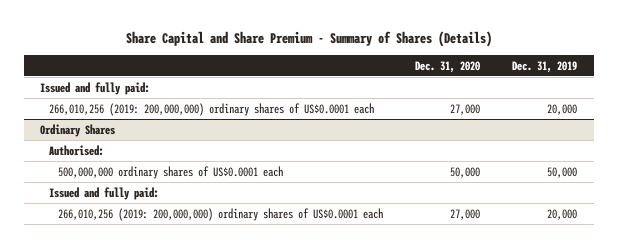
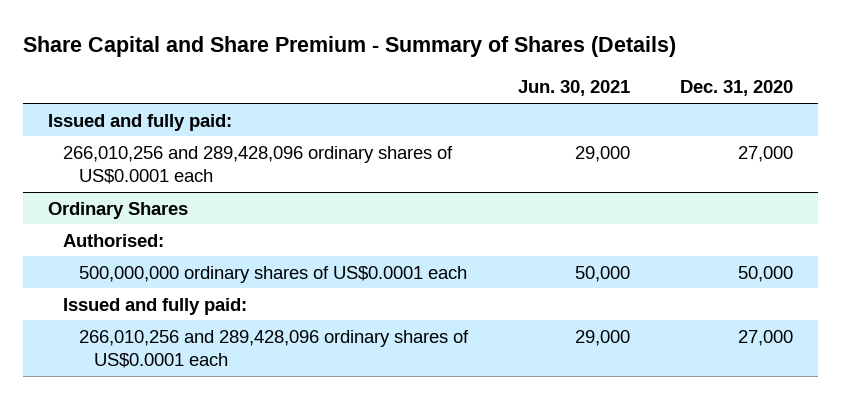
- | Dec. 31, 2020 | Dec. 31, 2019
+ | Jun. 30, 2021 | Dec. 31, 2020
- 266,010,256 (2019: 200,000,000) ordinary shares of US$0.0001 each | 27,000 | 20,000
+ 266,010,256 and 289,428,096 ordinary shares of US$0.0001 each | 29,000 | 27,000
@ Ordinary Shares
- 266,010,256 (2019: 200,000,000) ordinary shares of US$0.0001 each | 27,000 | 20,000
+ 266,010,256 and 289,428,096 ordinary shares of US$0.0001 each | 29,000 | 27,000

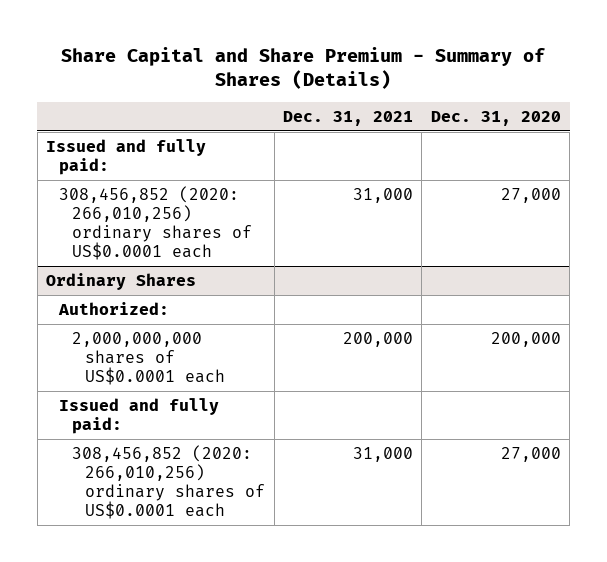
- | Jun. 30, 2021 | Dec. 31, 2020
+ | Dec. 31, 2021 | Dec. 31, 2020
- 266,010,256 and 289,428,096 ordinary shares of US$0.0001 each | 29,000 | 27,000
+ 308,456,852 (2020: 266,010,256) ordinary shares of US$0.0001 each | 31,000 | 27,000
@ Ordinary Shares
- Authorised:
- 500,000,000 ordinary shares of US$0.0001 each | 50,000 | 50,000
+ Authorized:
+ 2,000,000,000 shares of US$0.0001 each | 200,000 | 200,000
- 266,010,256 and 289,428,096 ordinary shares of US$0.0001 each | 29,000 | 27,000
+ 308,456,852 (2020: 266,010,256) ordinary shares of US$0.0001 each | 31,000 | 27,000

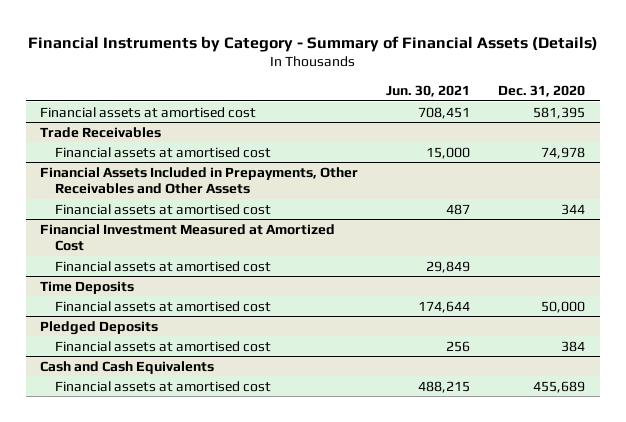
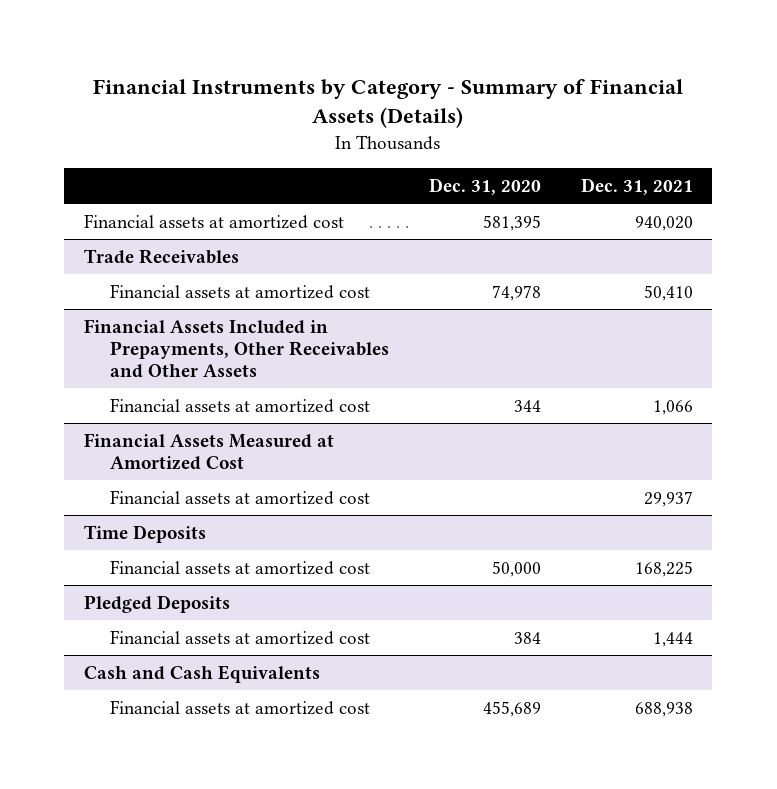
- | Jun. 30, 2021 | Dec. 31, 2020
+ | Dec. 31, 2020 | Dec. 31, 2021
- Financial assets at amortised cost | 708,451 | 581,395
+ Financial assets at amortized cost | 581,395 | 940,020
@ Trade Receivables
- Financial assets at amortised cost | 15,000 | 74,978
+ Financial assets at amortized cost | 74,978 | 50,410
@ Financial Assets Included in Prepayments, Other Receivables and Other Assets
- Financial assets at amortised cost | 487 | 344
- Financial Investment Measured at Amortized Cost
- Financial assets at amortised cost | 29,849 |
@ Financial Assets Included in Prepayments, Other Receivables and Other Assets
+ Financial assets at amortized cost | 344 | 1,066
+ Financial Assets Measured at Amortized Cost
+ Financial assets at amortized cost | | 29,937
@ Time Deposits
- Financial assets at amortised cost | 174,644 | 50,000
+ Financial assets at amortized cost | 50,000 | 168,225
@ Pledged Deposits
- Financial assets at amortised cost | 256 | 384
+ Financial assets at amortized cost | 384 | 1,444
@ Cash and Cash Equivalents
- Financial assets at amortised cost | 488,215 | 455,689
+ Financial assets at amortized cost | 455,689 | 688,938

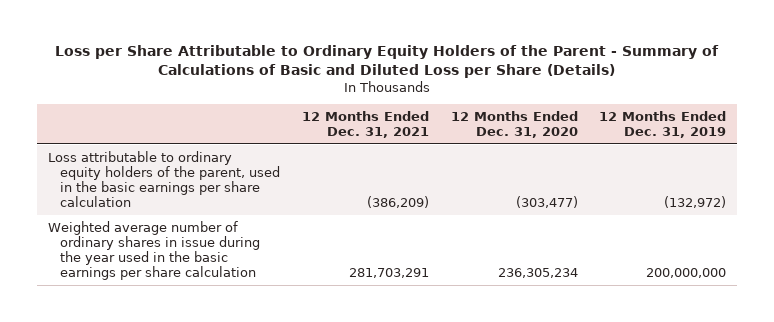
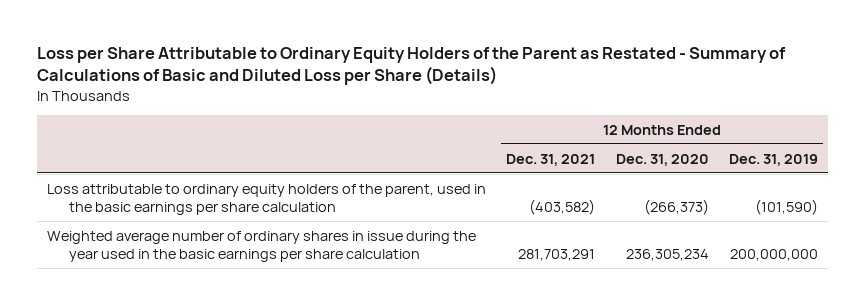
- Loss per Share Attributable to Ordinary Equity Holders of the Parent - Summary of Calculations of Basic and Diluted Loss per Share (Details)
+ Loss per Share Attributable to Ordinary Equity Holders of the Parent as Restated - Summary of Calculations of Basic and Diluted Loss per Share (Details)
- Loss attributable to ordinary equity holders of the parent, used in the basic earnings per share calculation | (386,209) | (303,477) | (132,972)
+ Loss attributable to ordinary equity holders of the parent, used in the basic earnings per share calculation | (403,582) | (266,373) | (101,590)

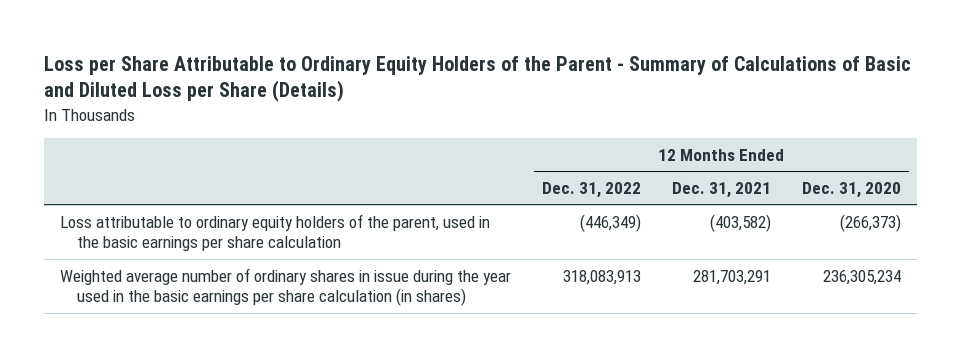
- Loss per Share Attributable to Ordinary Equity Holders of the Parent as Restated - Summary of Calculations of Basic and Diluted Loss per Share (Details)
+ Loss per Share Attributable to Ordinary Equity Holders of the Parent - Summary of Calculations of Basic and Diluted Loss per Share (Details)
- | 12 Months Ended Dec. 31, 2021 | 12 Months Ended Dec. 31, 2020 | 12 Months Ended Dec. 31, 2019
+ | 12 Months Ended Dec. 31, 2022 | 12 Months Ended Dec. 31, 2021 | 12 Months Ended Dec. 31, 2020
- Weighted average number of ordinary shares in issue during the year used in the basic earnings per share calculation | 281,703,291 | 236,305,234 | 200,000,000
+ Weighted average number of ordinary shares in issue during the year used in the basic earnings per share calculation (in shares) | 318,083,913 | 281,703,291 | 236,305,234

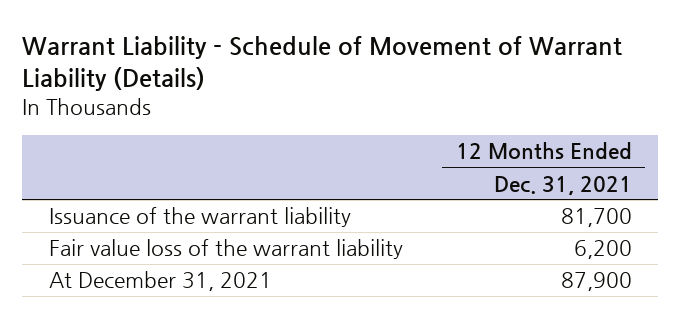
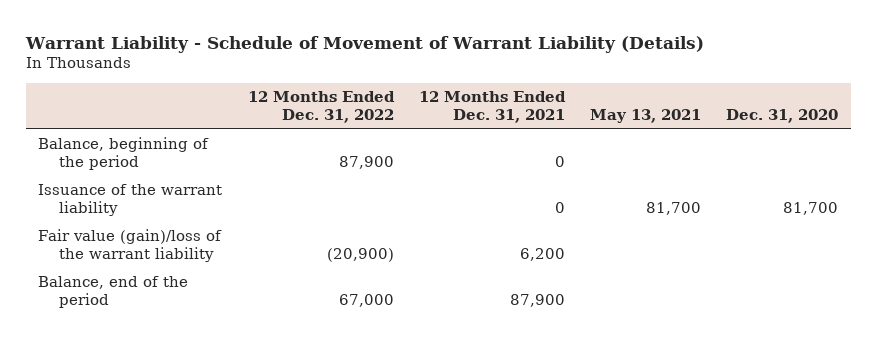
- | 12 Months Ended Dec. 31, 2021
+ | 12 Months Ended Dec. 31, 2022 | 12 Months Ended Dec. 31, 2021 | May 13, 2021 | Dec. 31, 2020
- Issuance of the warrant liability | 81,700
- Fair value loss of the warrant liability | 6,200
- At December 31, 2021 | 87,900
+ Balance, beginning of the period | 87,900 | 0 | |
+ Issuance of the warrant liability | | 0 | 81,700 | 81,700
+ Fair value (gain)/loss of the warrant liability | (20,900) | 6,200 | |
+ Balance, end of the period | 67,000 | 87,900 | |

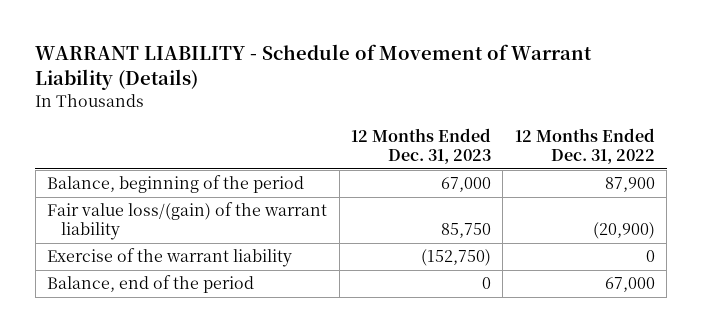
- Warrant Liability - Schedule of Movement of Warrant Liability (Details)
+ WARRANT LIABILITY - Schedule of Movement of Warrant Liability (Details)
- | 12 Months Ended Dec. 31, 2022 | 12 Months Ended Dec. 31, 2021 | May 13, 2021 | Dec. 31, 2020
+ | 12 Months Ended Dec. 31, 2023 | 12 Months Ended Dec. 31, 2022
- Issuance of the warrant liability | | 0 | 81,700 | 81,700
- Fair value (gain)/loss of the warrant liability | (20,900) | 6,200 | |
+ Fair value loss/(gain) of the warrant liability | 85,750 | (20,900)
+ Exercise of the warrant liability | (152,750) | 0

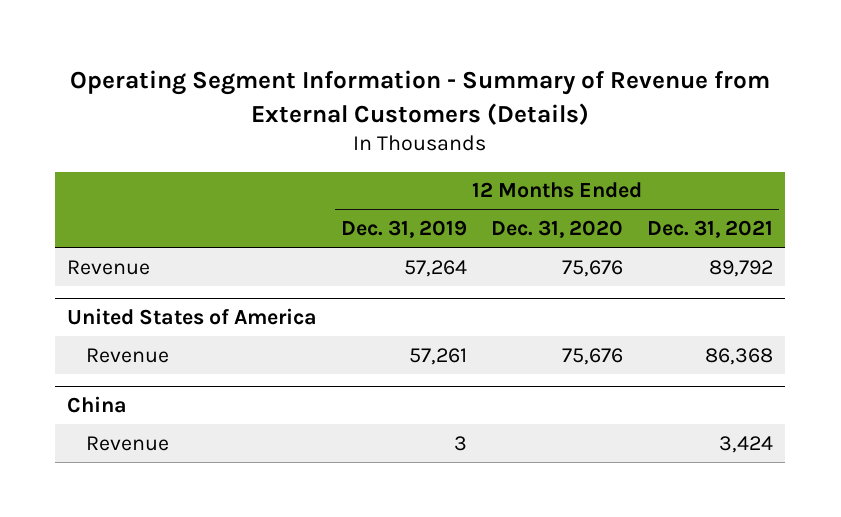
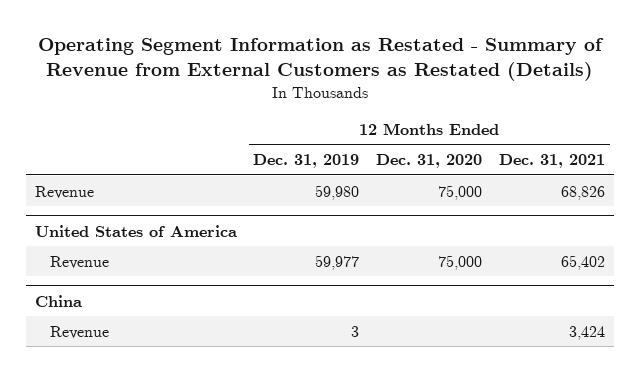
- Operating Segment Information - Summary of Revenue from External Customers (Details)
+ Operating Segment Information as Restated - Summary of Revenue from External Customers as Restated (Details)
- Revenue | 57,264 | 75,676 | 89,792
+ Revenue | 59,980 | 75,000 | 68,826
@ United States of America
- Revenue | 57,261 | 75,676 | 86,368
+ Revenue | 59,977 | 75,000 | 65,402

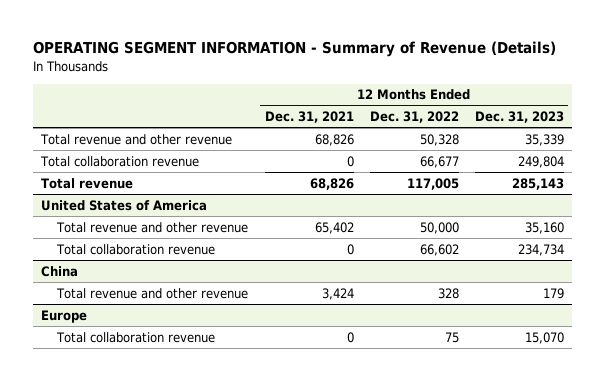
- Operating Segment Information as Restated - Summary of Revenue from External Customers as Restated (Details)
+ OPERATING SEGMENT INFORMATION - Summary of Revenue (Details)
- | 12 Months Ended Dec. 31, 2019 | 12 Months Ended Dec. 31, 2020 | 12 Months Ended Dec. 31, 2021
+ | 12 Months Ended Dec. 31, 2021 | 12 Months Ended Dec. 31, 2022 | 12 Months Ended Dec. 31, 2023
- Revenue | 59,980 | 75,000 | 68,826
+ Total revenue and other revenue | 68,826 | 50,328 | 35,339
+ Total collaboration revenue | 0 | 66,677 | 249,804
+ Total revenue | 68,826 | 117,005 | 285,143
@ United States of America
- Revenue | 59,977 | 75,000 | 65,402
+ Total revenue and other revenue | 65,402 | 50,000 | 35,160
+ Total collaboration revenue | 0 | 66,602 | 234,734
@ China
- Revenue | 3 | | 3,424
+ Total revenue and other revenue | 3,424 | 328 | 179
+ Europe
+ Total collaboration revenue | 0 | 75 | 15,070

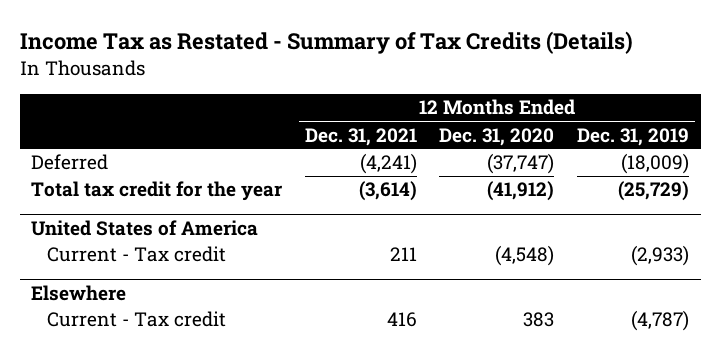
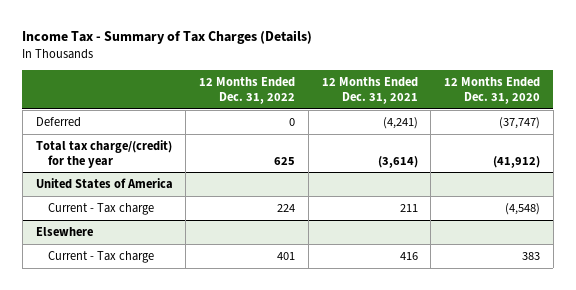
- Income Tax as Restated - Summary of Tax Credits (Details)
+ Income Tax - Summary of Tax Charges (Details)
- | 12 Months Ended Dec. 31, 2021 | 12 Months Ended Dec. 31, 2020 | 12 Months Ended Dec. 31, 2019
+ | 12 Months Ended Dec. 31, 2022 | 12 Months Ended Dec. 31, 2021 | 12 Months Ended Dec. 31, 2020
- Total tax credit for the year | (3,614) | (41,912) | (25,729)
+ Total tax charge/(credit) for the year | 625 | (3,614) | (41,912)
@ United States of America
- Current - Tax credit | 211 | (4,548) | (2,933)
+ Current - Tax charge | 224 | 211 | (4,548)
@ Elsewhere
- Current - Tax credit | 416 | 383 | (4,787)
+ Current - Tax charge | 401 | 416 | 383

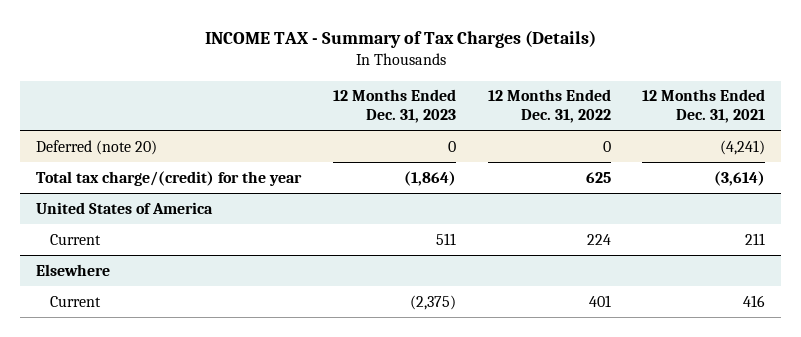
- Income Tax - Summary of Tax Charges (Details)
+ INCOME TAX - Summary of Tax Charges (Details)
- | 12 Months Ended Dec. 31, 2022 | 12 Months Ended Dec. 31, 2021 | 12 Months Ended Dec. 31, 2020
+ | 12 Months Ended Dec. 31, 2023 | 12 Months Ended Dec. 31, 2022 | 12 Months Ended Dec. 31, 2021
- Deferred | 0 | (4,241) | (37,747)
+ Deferred (note 20) | 0 | 0 | (4,241)
@ United States of America
- Current - Tax charge | 224 | 211 | (4,548)
+ Current | 511 | 224 | 211
@ Elsewhere
- Current - Tax charge | 401 | 416 | 383
+ Current | (2,375) | 401 | 416

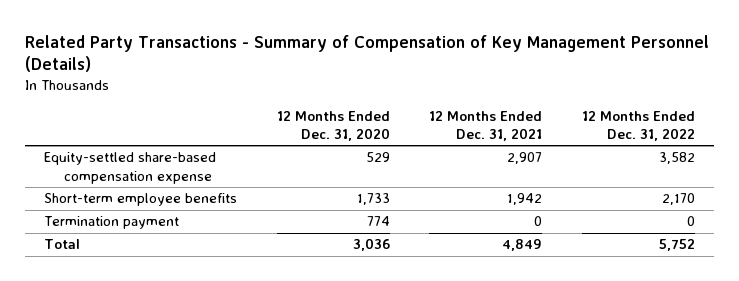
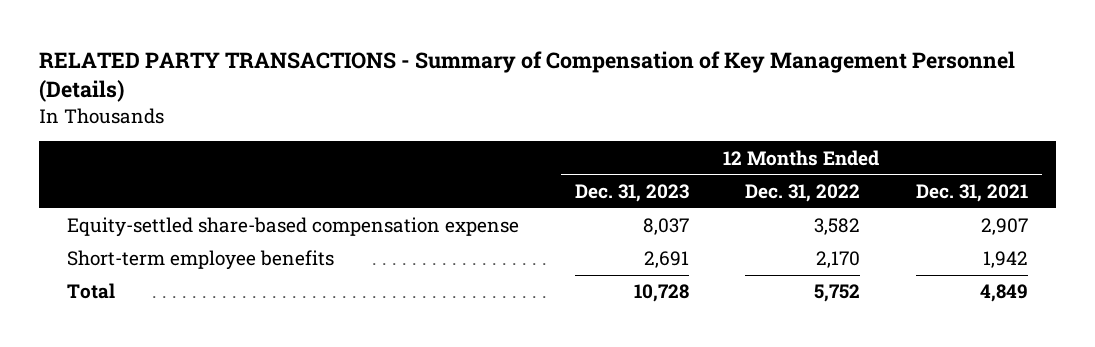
- Related Party Transactions - Summary of Compensation of Key Management Personnel (Details)
+ RELATED PARTY TRANSACTIONS - Summary of Compensation of Key Management Personnel (Details)
- | 12 Months Ended Dec. 31, 2020 | 12 Months Ended Dec. 31, 2021 | 12 Months Ended Dec. 31, 2022
+ | 12 Months Ended Dec. 31, 2023 | 12 Months Ended Dec. 31, 2022 | 12 Months Ended Dec. 31, 2021
- Termination payment | 774 | 0 | 0

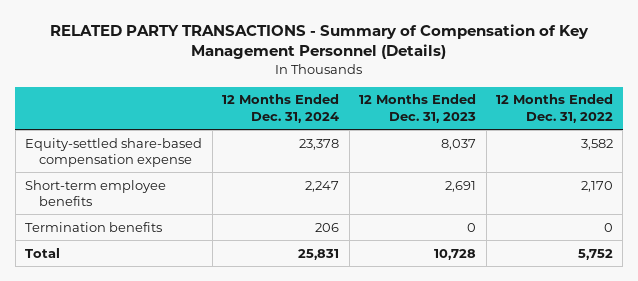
- | 12 Months Ended Dec. 31, 2023 | 12 Months Ended Dec. 31, 2022 | 12 Months Ended Dec. 31, 2021
+ | 12 Months Ended Dec. 31, 2024 | 12 Months Ended Dec. 31, 2023 | 12 Months Ended Dec. 31, 2022
+ Termination benefits | 206 | 0 | 0

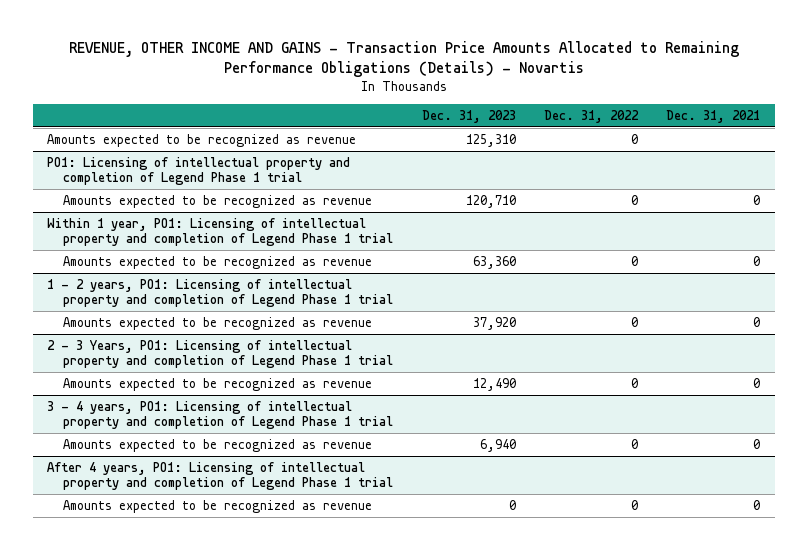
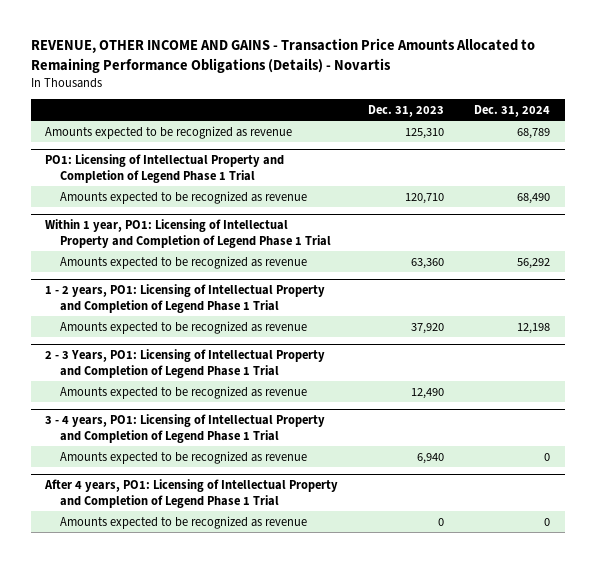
- | Dec. 31, 2023 | Dec. 31, 2022 | Dec. 31, 2021
+ | Dec. 31, 2023 | Dec. 31, 2024
- PO1: Licensing of intellectual property and completion of Legend Phase 1 trial
+ PO1: Licensing of Intellectual Property and Completion of Legend Phase 1 Trial
- Within 1 year, PO1: Licensing of intellectual property and completion of Legend Phase 1 trial
+ Within 1 year, PO1: Licensing of Intellectual Property and Completion of Legend Phase 1 Trial
- 1 - 2 years, PO1: Licensing of intellectual property and completion of Legend Phase 1 trial
+ 1 - 2 years, PO1: Licensing of Intellectual Property and Completion of Legend Phase 1 Trial
- 2 - 3 Years, PO1: Licensing of intellectual property and completion of Legend Phase 1 trial
+ 2 - 3 Years, PO1: Licensing of Intellectual Property and Completion of Legend Phase 1 Trial
- 3 - 4 years, PO1: Licensing of intellectual property and completion of Legend Phase 1 trial
+ 3 - 4 years, PO1: Licensing of Intellectual Property and Completion of Legend Phase 1 Trial
- After 4 years, PO1: Licensing of intellectual property and completion of Legend Phase 1 trial
+ After 4 years, PO1: Licensing of Intellectual Property and Completion of Legend Phase 1 Trial

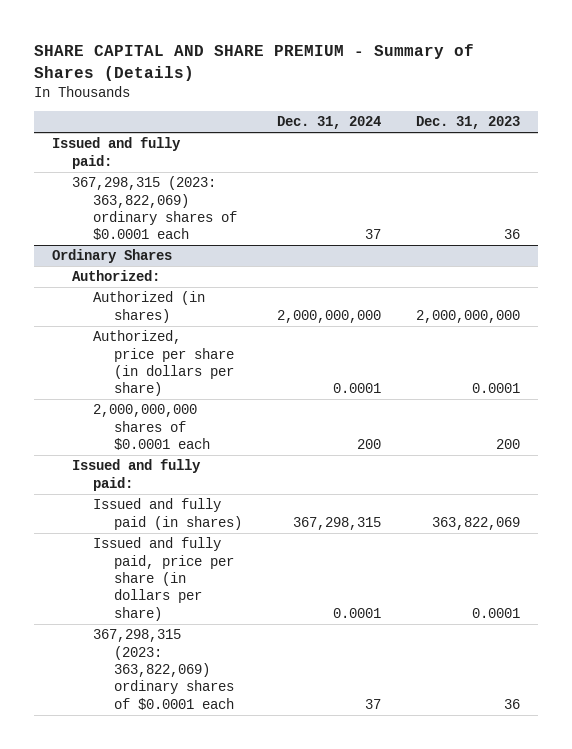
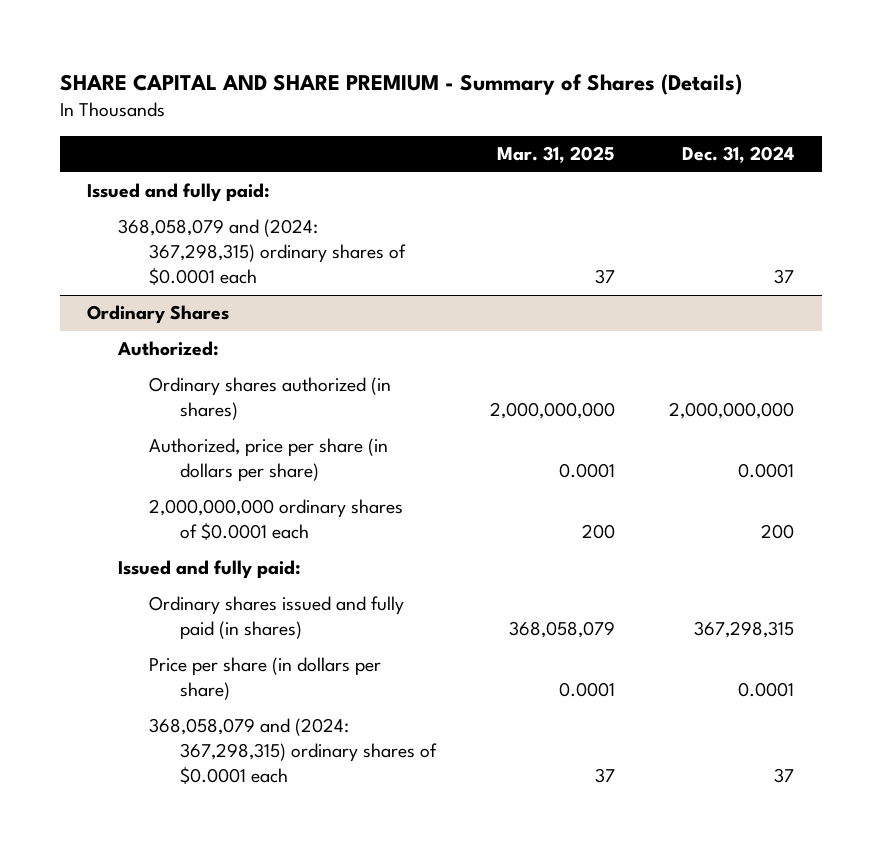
- | Dec. 31, 2024 | Dec. 31, 2023
+ | Mar. 31, 2025 | Dec. 31, 2024
- 367,298,315 (2023: 363,822,069) ordinary shares of $0.0001 each | 37 | 36
+ 368,058,079 and (2024: 367,298,315) ordinary shares of $0.0001 each | 37 | 37
@ Ordinary Shares
- Authorized (in shares) | 2,000,000,000 | 2,000,000,000
+ Ordinary shares authorized (in shares) | 2,000,000,000 | 2,000,000,000
- 2,000,000,000 shares of $0.0001 each | 200 | 200
+ 2,000,000,000 ordinary shares of $0.0001 each | 200 | 200
- Issued and fully paid (in shares) | 367,298,315 | 363,822,069
- Issued and fully paid, price per share (in dollars per share) | 0.0001 | 0.0001
- 367,298,315 (2023: 363,822,069) ordinary shares of $0.0001 each | 37 | 36
+ Ordinary shares issued and fully paid (in shares) | 368,058,079 | 367,298,315
+ Price per share (in dollars per share) | 0.0001 | 0.0001
+ 368,058,079 and (2024: 367,298,315) ordinary shares of $0.0001 each | 37 | 37

